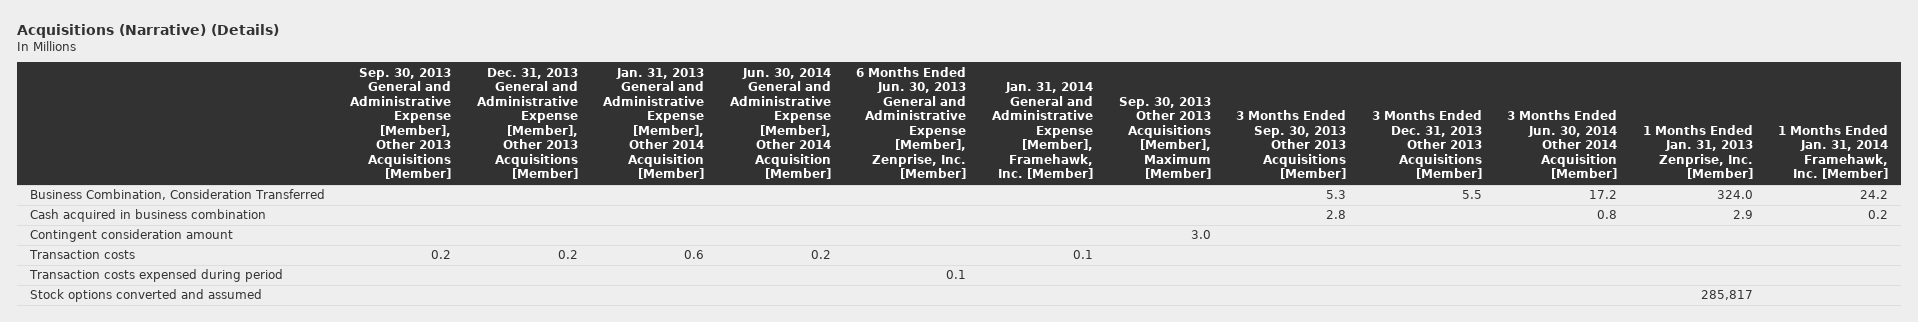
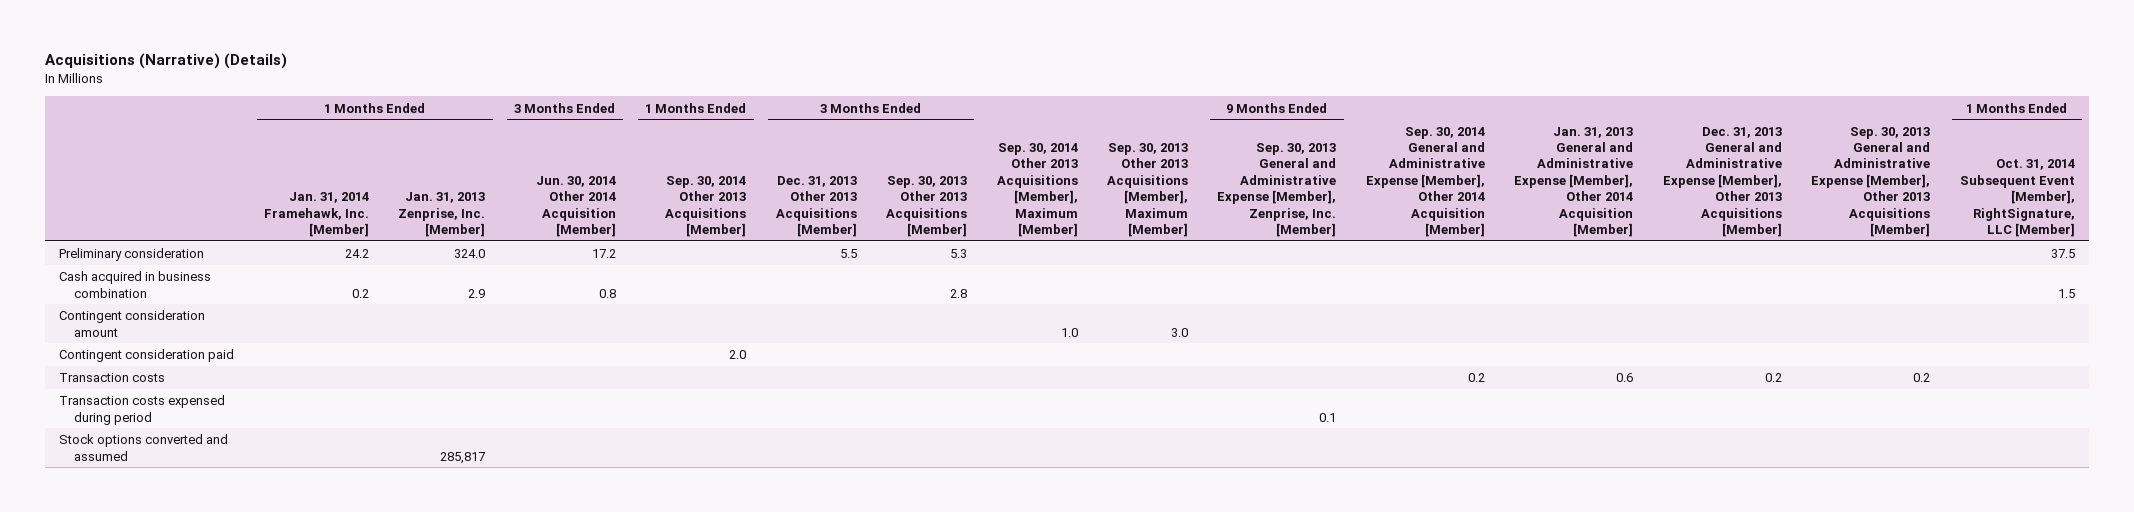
- | Sep. 30, 2013 General and Administrative Expense [Member], Other 2013 Acquisitions [Member] | Dec. 31, 2013 General and Administrative Expense [Member], Other 2013 Acquisitions [Member] | Jan. 31, 2013 General and Administrative Expense [Member], Other 2014 Acquisition [Member] | Jun. 30, 2014 General and Administrative Expense [Member], Other 2014 Acquisition [Member] | 6 Months Ended Jun. 30, 2013 General and Administrative Expense [Member], Zenprise, Inc. [Member] | Jan. 31, 2014 General and Administrative Expense [Member], Framehawk, Inc. [Member] | Sep. 30, 2013 Other 2013 Acquisitions [Member], Maximum [Member] | 3 Months Ended Sep. 30, 2013 Other 2013 Acquisitions [Member] | 3 Months Ended Dec. 31, 2013 Other 2013 Acquisitions [Member] | 3 Months Ended Jun. 30, 2014 Other 2014 Acquisition [Member] | 1 Months Ended Jan. 31, 2013 Zenprise, Inc. [Member] | 1 Months Ended Jan. 31, 2014 Framehawk, Inc. [Member]
+ | 1 Months Ended Jan. 31, 2014 Framehawk, Inc. [Member] | 1 Months Ended Jan. 31, 2013 Zenprise, Inc. [Member] | 3 Months Ended Jun. 30, 2014 Other 2014 Acquisition [Member] | 1 Months Ended Sep. 30, 2014 Other 2013 Acquisitions [Member] | 3 Months Ended Dec. 31, 2013 Other 2013 Acquisitions [Member] | 3 Months Ended Sep. 30, 2013 Other 2013 Acquisitions [Member] | Sep. 30, 2014 Other 2013 Acquisitions [Member], Maximum [Member] | Sep. 30, 2013 Other 2013 Acquisitions [Member], Maximum [Member] | 9 Months Ended Sep. 30, 2013 General and Administrative Expense [Member], Zenprise, Inc. [Member] | Sep. 30, 2014 General and Administrative Expense [Member], Other 2014 Acquisition [Member] | Jan. 31, 2013 General and Administrative Expense [Member], Other 2014 Acquisition [Member] | Dec. 31, 2013 General and Administrative Expense [Member], Other 2013 Acquisitions [Member] | Sep. 30, 2013 General and Administrative Expense [Member], Other 2013 Acquisitions [Member] | 1 Months Ended Oct. 31, 2014 Subsequent Event [Member], RightSignature, LLC [Member]
- Business Combination, Consideration Transferred | | | | | | | | 5.3 | 5.5 | 17.2 | 324.0 | 24.2
+ Preliminary consideration | 24.2 | 324.0 | 17.2 | | 5.5 | 5.3 | | | | | | | | 37.5
+ Contingent consideration paid | | | | 2.0 | | | | | | | | | |

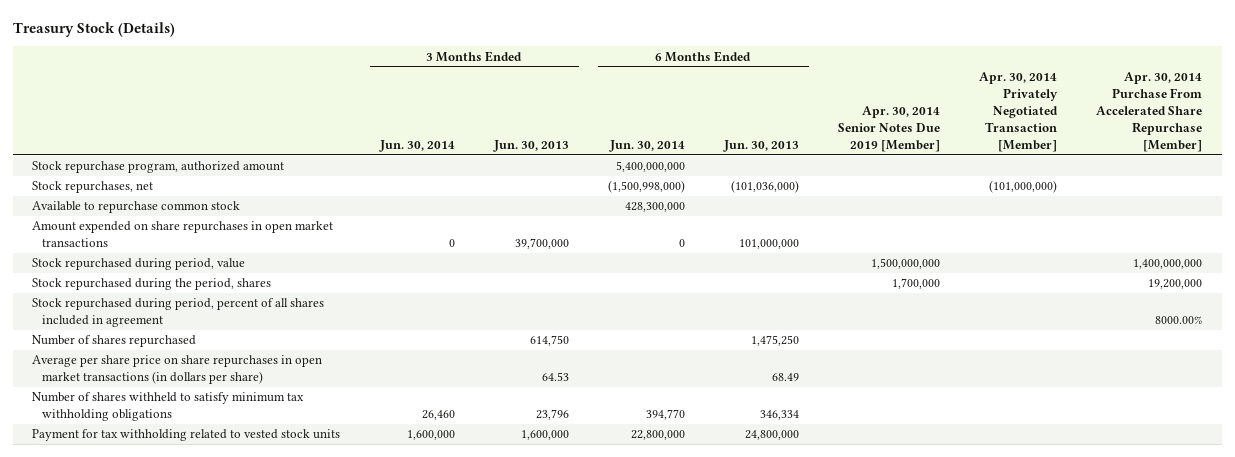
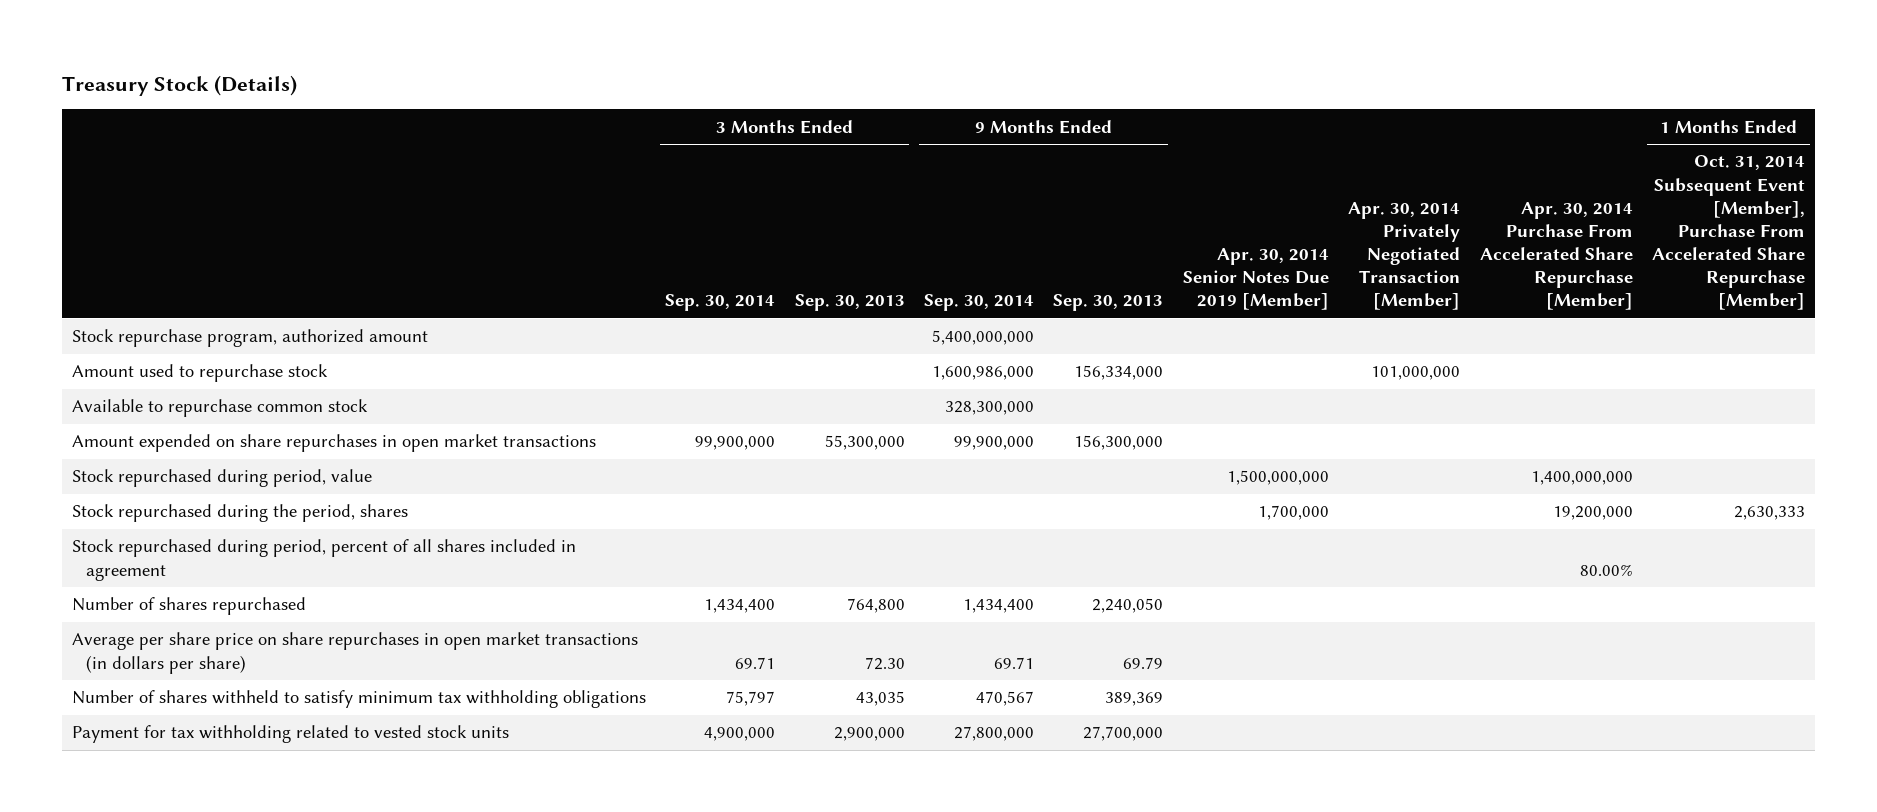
- | 3 Months Ended Jun. 30, 2014 | 3 Months Ended Jun. 30, 2013 | 6 Months Ended Jun. 30, 2014 | 6 Months Ended Jun. 30, 2013 | Apr. 30, 2014 Senior Notes Due 2019 [Member] | Apr. 30, 2014 Privately Negotiated Transaction [Member] | Apr. 30, 2014 Purchase From Accelerated Share Repurchase [Member]
+ | 3 Months Ended Sep. 30, 2014 | 3 Months Ended Sep. 30, 2013 | 9 Months Ended Sep. 30, 2014 | 9 Months Ended Sep. 30, 2013 | Apr. 30, 2014 Senior Notes Due 2019 [Member] | Apr. 30, 2014 Privately Negotiated Transaction [Member] | Apr. 30, 2014 Purchase From Accelerated Share Repurchase [Member] | 1 Months Ended Oct. 31, 2014 Subsequent Event [Member], Purchase From Accelerated Share Repurchase [Member]
- Stock repurchases, net | | | (1,500,998,000) | (101,036,000) | | (101,000,000) |
+ Amount used to repurchase stock | | | 1,600,986,000 | 156,334,000 | | 101,000,000 | |
- Stock repurchased during period, percent of all shares included in agreement | | | | | | | 8000.00%
+ Stock repurchased during period, percent of all shares included in agreement | | | | | | | 80.00% |

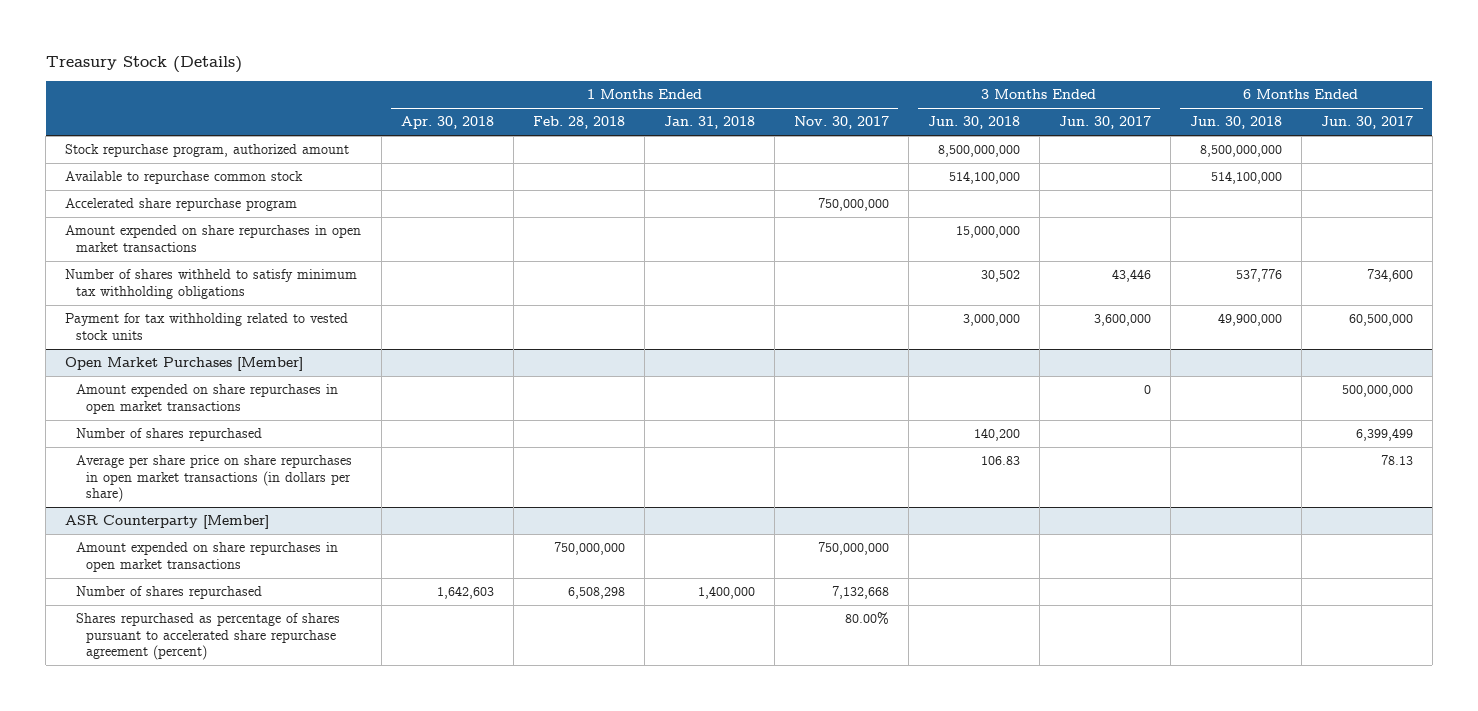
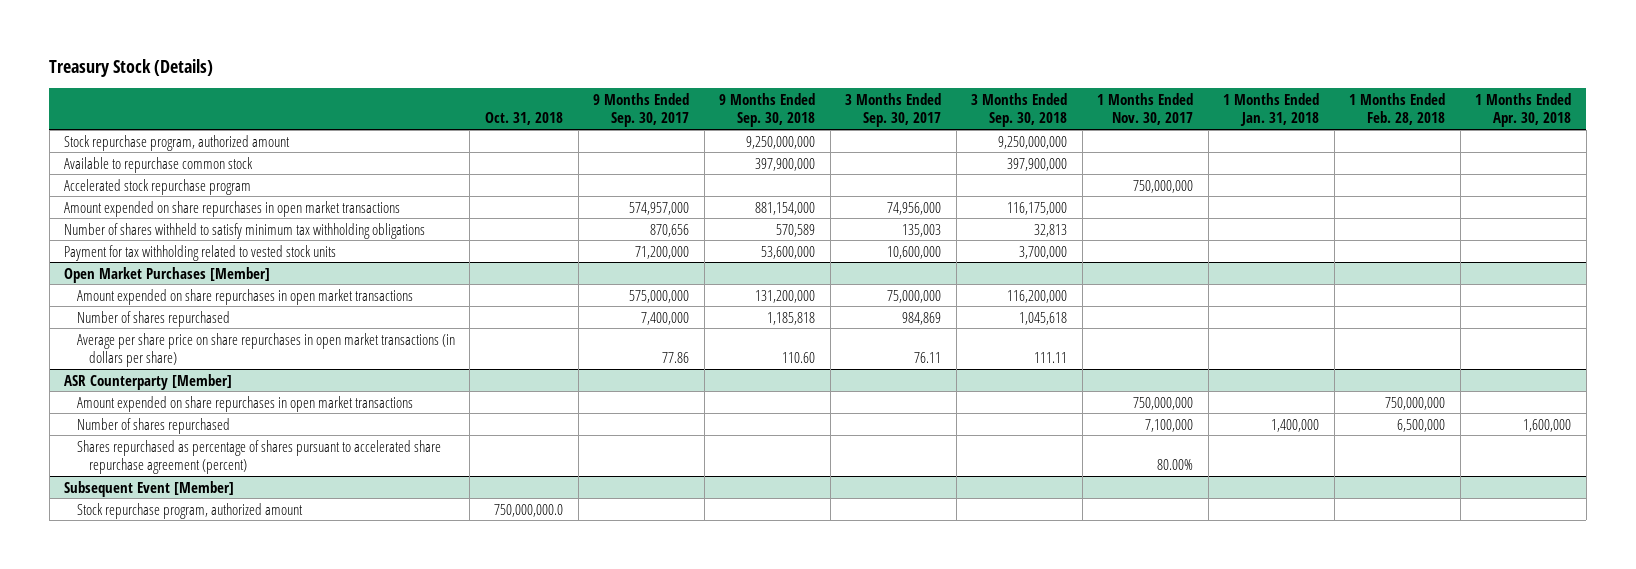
- | 1 Months Ended Apr. 30, 2018 | 1 Months Ended Feb. 28, 2018 | 1 Months Ended Jan. 31, 2018 | 1 Months Ended Nov. 30, 2017 | 3 Months Ended Jun. 30, 2018 | 3 Months Ended Jun. 30, 2017 | 6 Months Ended Jun. 30, 2018 | 6 Months Ended Jun. 30, 2017
+ | Oct. 31, 2018 | 9 Months Ended Sep. 30, 2017 | 9 Months Ended Sep. 30, 2018 | 3 Months Ended Sep. 30, 2017 | 3 Months Ended Sep. 30, 2018 | 1 Months Ended Nov. 30, 2017 | 1 Months Ended Jan. 31, 2018 | 1 Months Ended Feb. 28, 2018 | 1 Months Ended Apr. 30, 2018
- Accelerated share repurchase program | | | | 750,000,000 | | | |
+ Accelerated stock repurchase program | | | | | | 750,000,000 | | |
@ ASR Counterparty [Member]
- Number of shares repurchased | 1,642,603 | 6,508,298 | 1,400,000 | 7,132,668 | | | |
+ Number of shares repurchased | | | | | | 7,100,000 | 1,400,000 | 6,500,000 | 1,600,000
+ Subsequent Event [Member]
+ Stock repurchase program, authorized amount | 750,000,000.0 | | | | | | | |

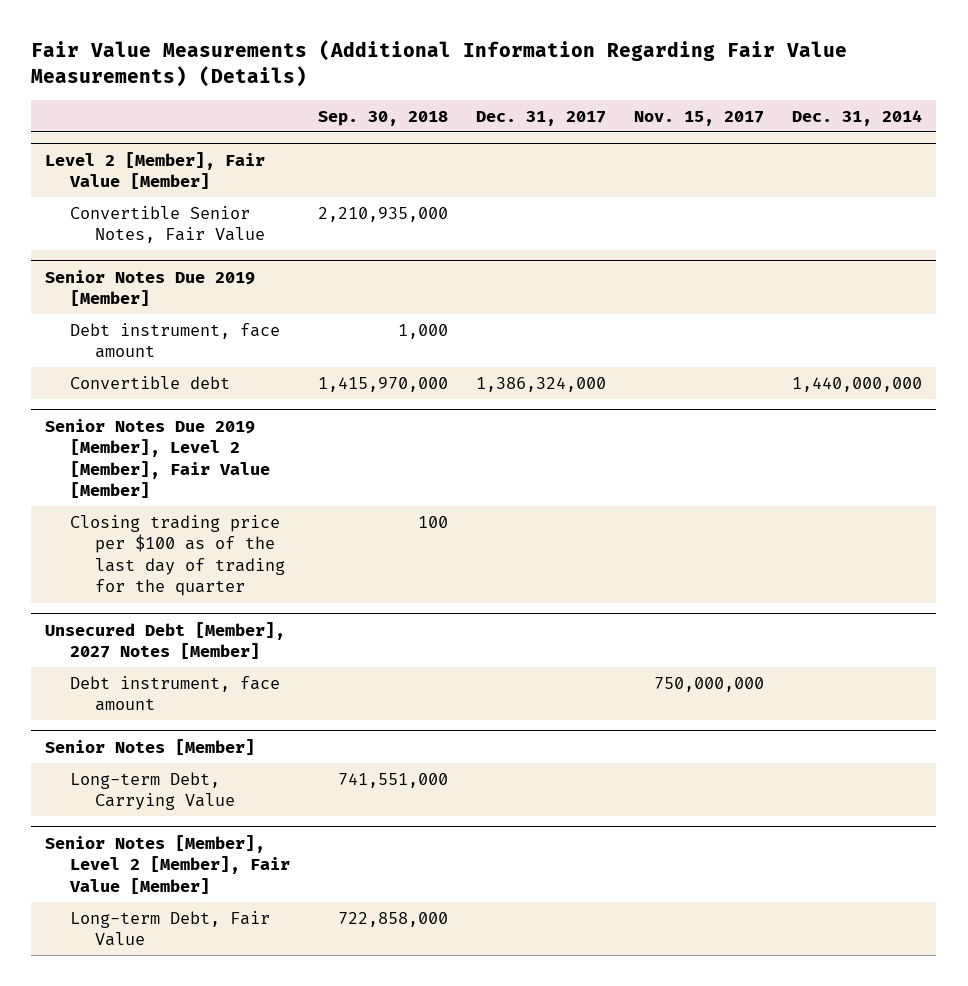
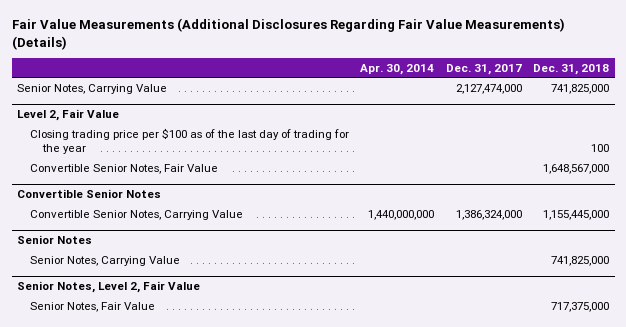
- Fair Value Measurements (Additional Information Regarding Fair Value Measurements) (Details)
+ Fair Value Measurements (Additional Disclosures Regarding Fair Value Measurements) (Details)
- | Sep. 30, 2018 | Dec. 31, 2017 | Nov. 15, 2017 | Dec. 31, 2014
+ | Apr. 30, 2014 | Dec. 31, 2017 | Dec. 31, 2018
- Level 2 [Member], Fair Value [Member]
+ Senior Notes, Carrying Value | | 2,127,474,000 | 741,825,000
+ Level 2, Fair Value
+ Closing trading price per $100 as of the last day of trading for the year | | | 100
- Senior Notes Due 2019 [Member]
- Debt instrument, face amount | 1,000 | | |
- Convertible debt | 1,415,970,000 | 1,386,324,000 | | 1,440,000,000
- Senior Notes Due 2019 [Member], Level 2 [Member], Fair Value [Member]
- Closing trading price per $100 as of the last day of trading for the quarter | 100 | | |
- Unsecured Debt [Member], 2027 Notes [Member]
- Debt instrument, face amount | | | 750,000,000 |
- Senior Notes [Member]
- Long-term Debt, Carrying Value | 741,551,000 | | |
- Senior Notes [Member], Level 2 [Member], Fair Value [Member]
- Long-term Debt, Fair Value | 722,858,000 | | |
+ Convertible Senior Notes
+ Convertible Senior Notes, Carrying Value | 1,440,000,000 | 1,386,324,000 | 1,155,445,000
+ Senior Notes
+ Senior Notes, Carrying Value | | | 741,825,000
+ Senior Notes, Level 2, Fair Value
+ Senior Notes, Fair Value | | | 717,375,000

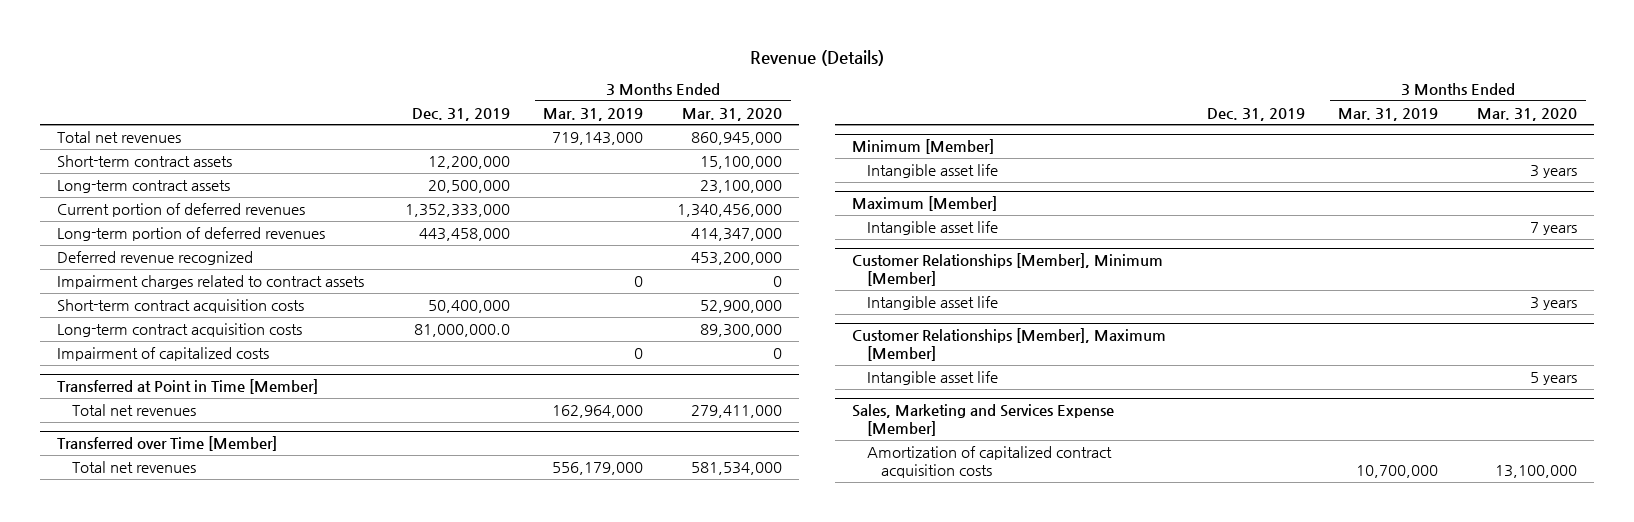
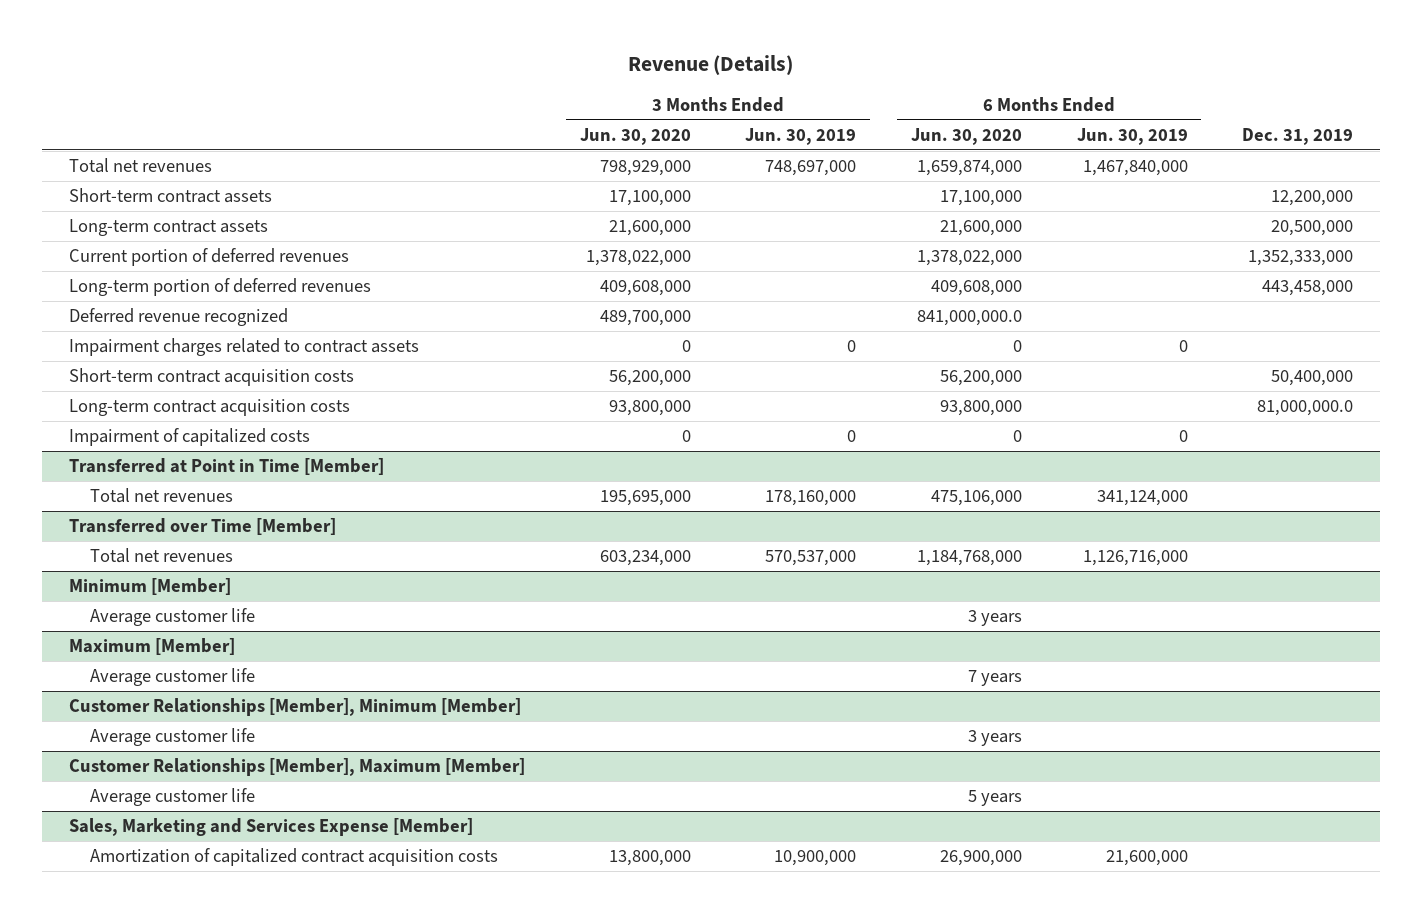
- | Dec. 31, 2019 | 3 Months Ended Mar. 31, 2019 | 3 Months Ended Mar. 31, 2020
+ | 3 Months Ended Jun. 30, 2020 | 3 Months Ended Jun. 30, 2019 | 6 Months Ended Jun. 30, 2020 | 6 Months Ended Jun. 30, 2019 | Dec. 31, 2019
@ Minimum [Member]
- Intangible asset life | | | 3 years
+ Average customer life | | | 3 years | |
@ Maximum [Member]
- Intangible asset life | | | 7 years
+ Average customer life | | | 7 years | |
@ Customer Relationships [Member], Minimum [Member]
- Intangible asset life | | | 3 years
+ Average customer life | | | 3 years | |
@ Customer Relationships [Member], Maximum [Member]
- Intangible asset life | | | 5 years
+ Average customer life | | | 5 years | |

